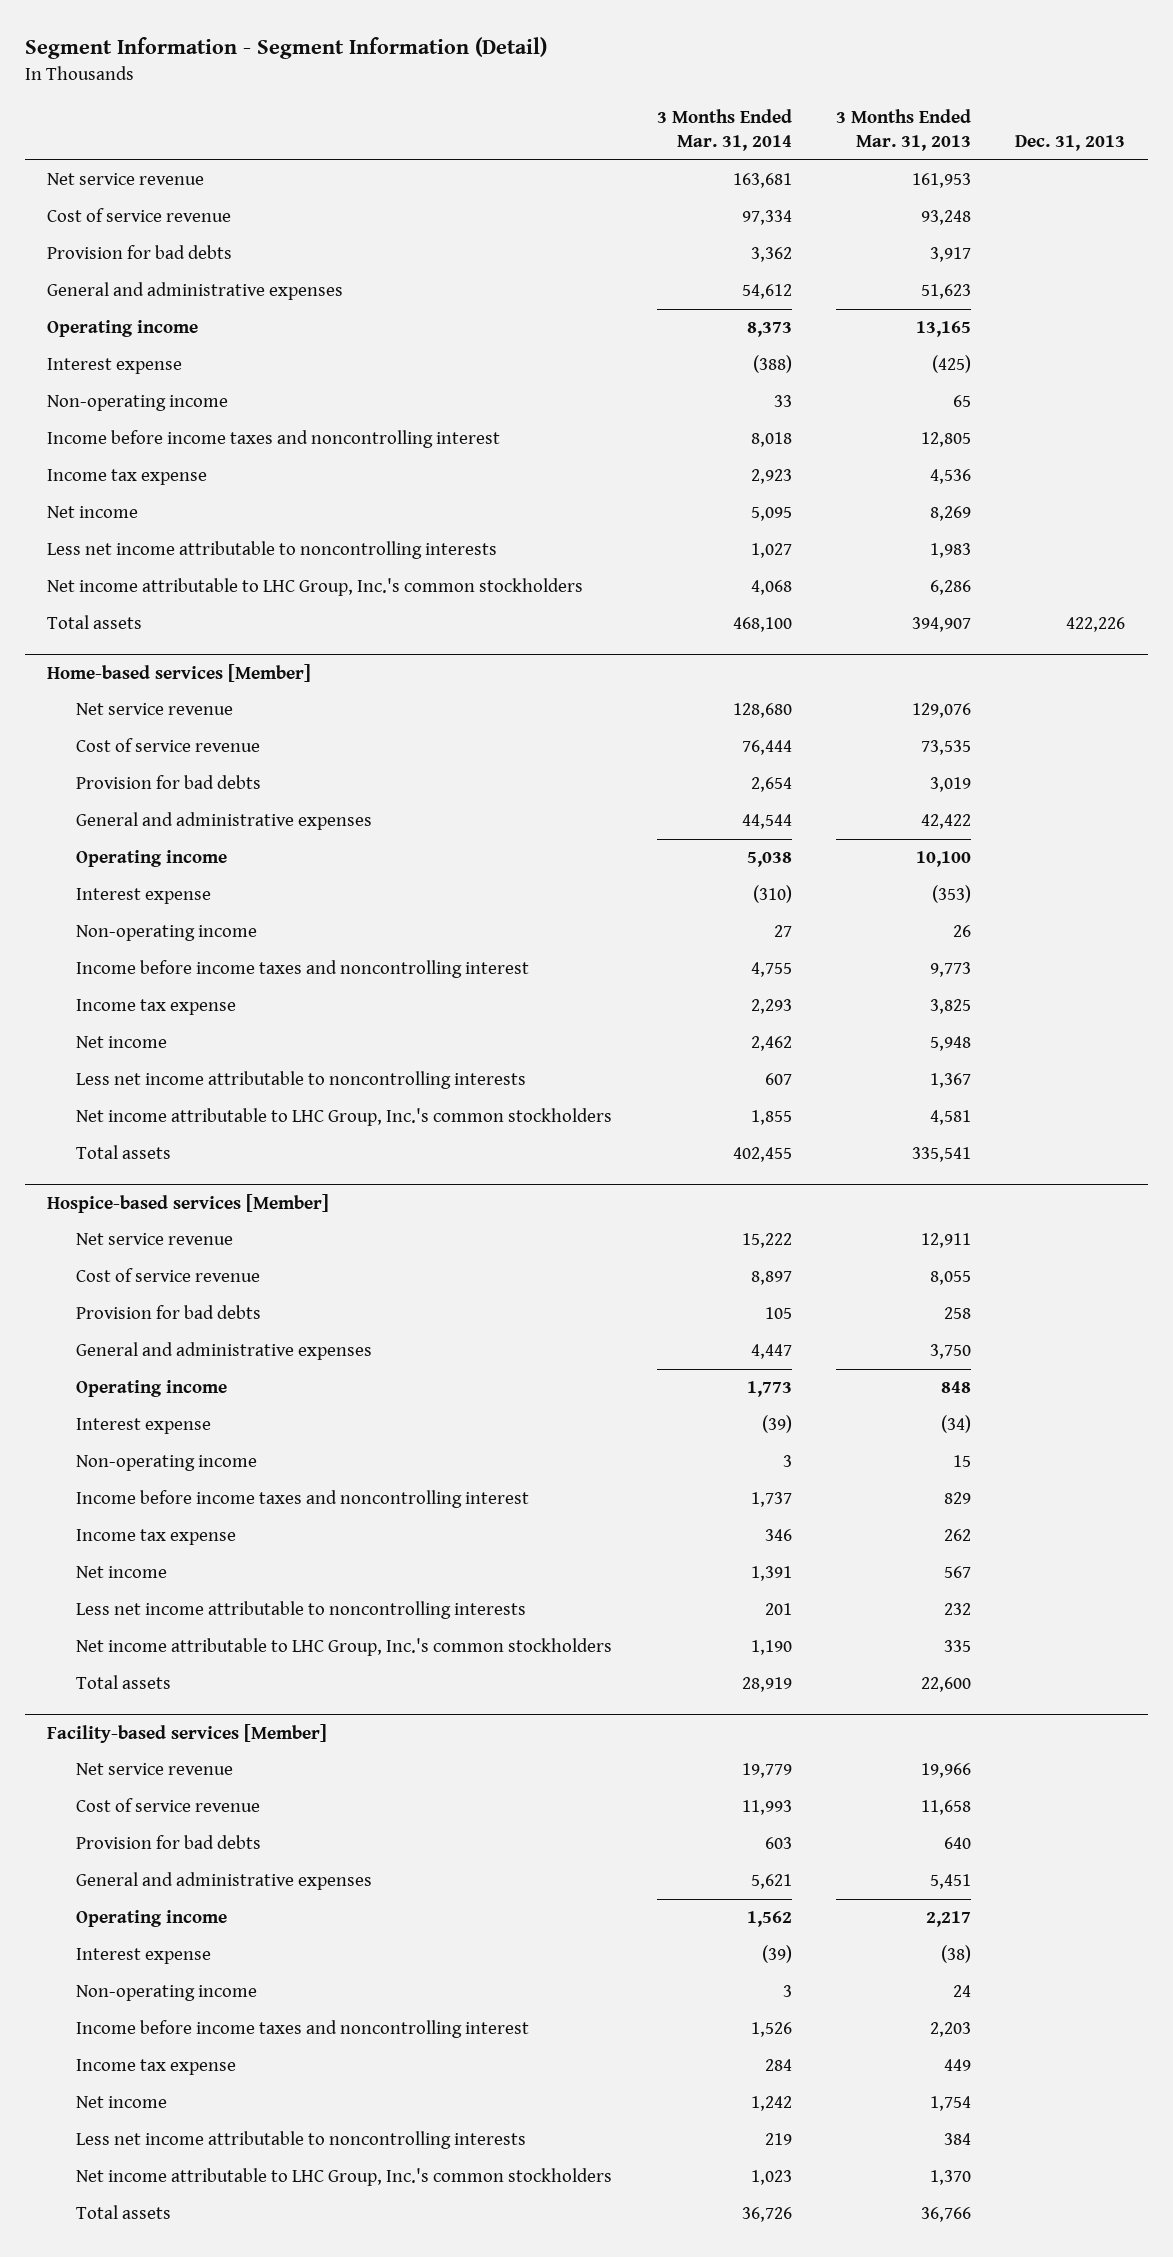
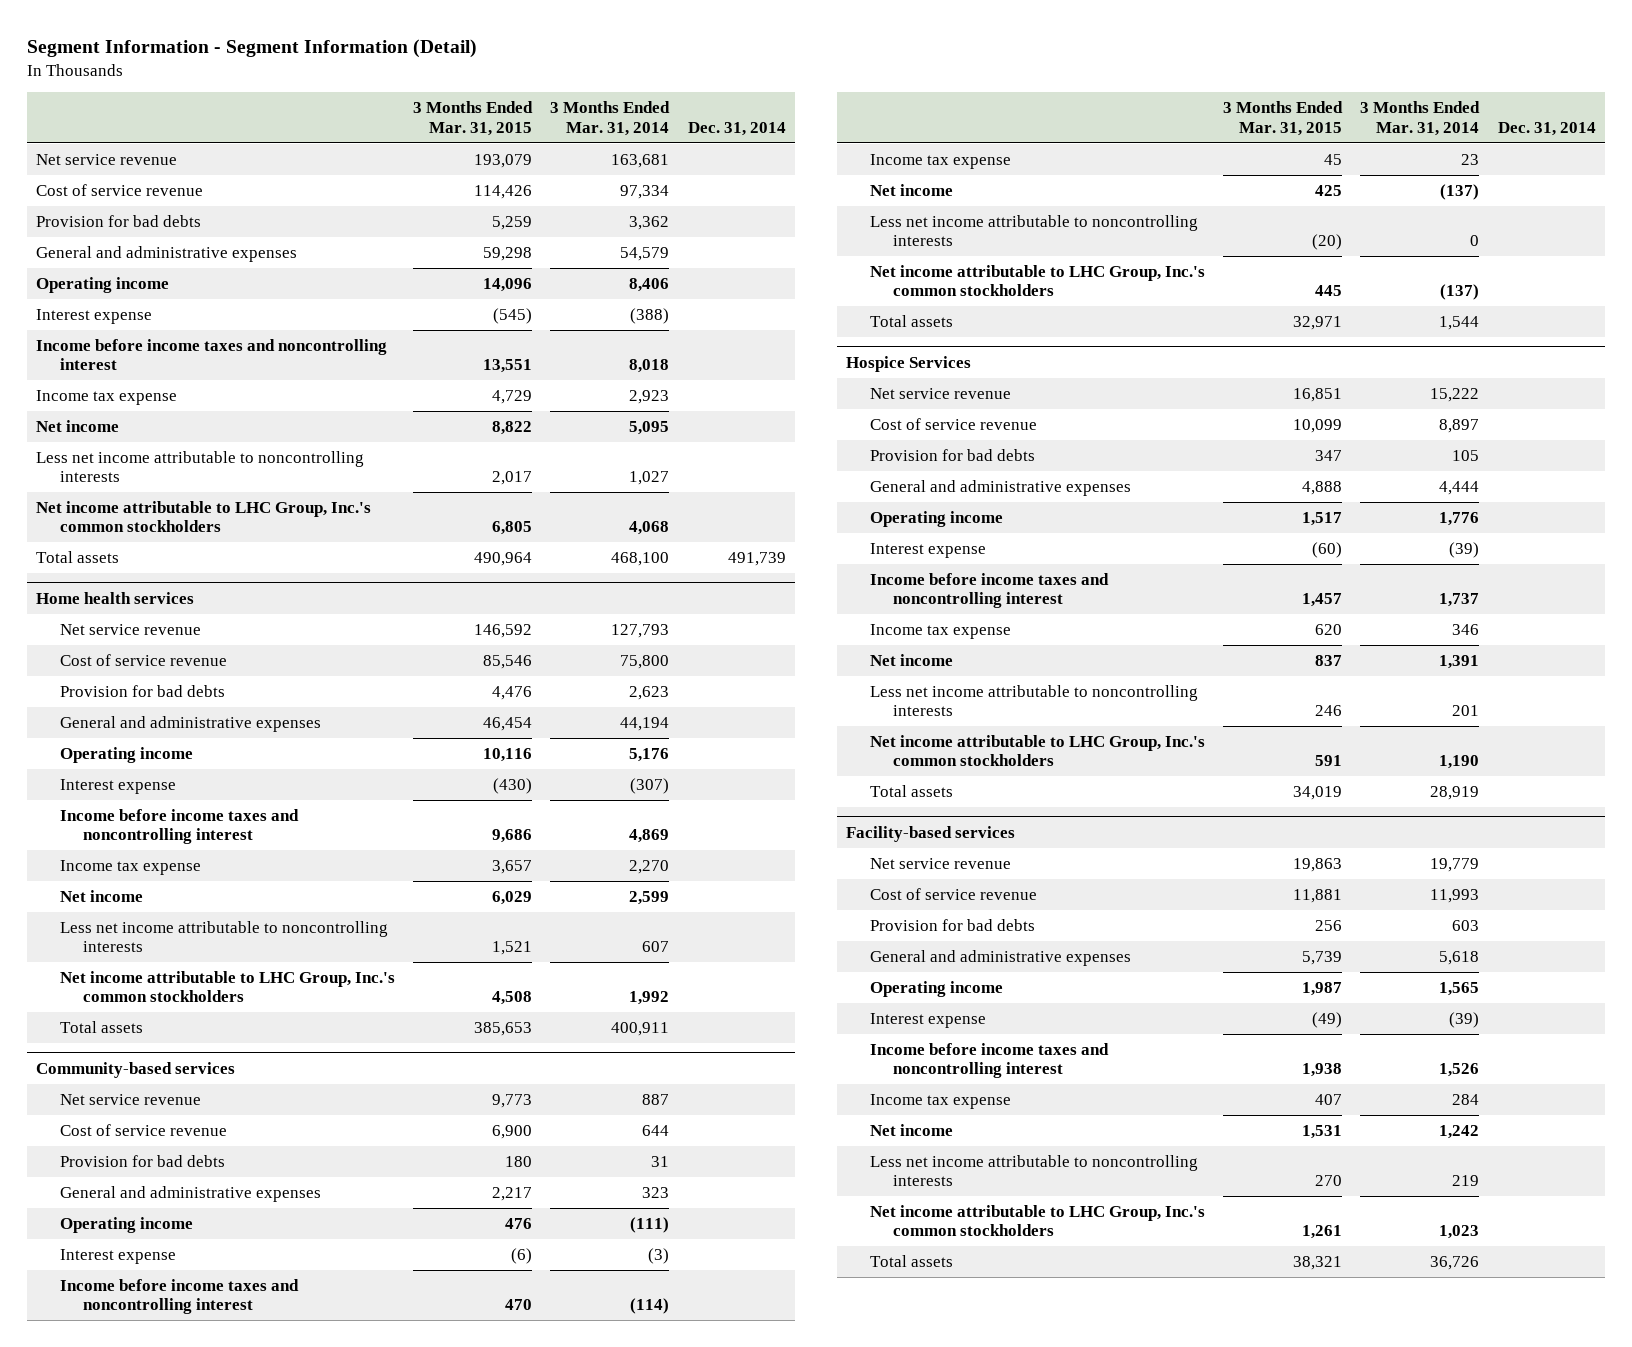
- | 3 Months Ended Mar. 31, 2014 | 3 Months Ended Mar. 31, 2013 | Dec. 31, 2013
+ | 3 Months Ended Mar. 31, 2015 | 3 Months Ended Mar. 31, 2014 | Dec. 31, 2014
- General and administrative expenses | 54,612 | 51,623 |
- Operating income | 8,373 | 13,165 |
+ General and administrative expenses | 59,298 | 54,579 |
+ Operating income | 14,096 | 8,406 |
- Non-operating income | 33 | 65 |
- Home-based services [Member]
- Net service revenue | 128,680 | 129,076 |
- Cost of service revenue | 76,444 | 73,535 |
- Provision for bad debts | 2,654 | 3,019 |
- General and administrative expenses | 44,544 | 42,422 |
- Operating income | 5,038 | 10,100 |
- Interest expense | (310) | (353) |
- Non-operating income | 27 | 26 |
- Income before income taxes and noncontrolling interest | 4,755 | 9,773 |
- Income tax expense | 2,293 | 3,825 |
- Net income | 2,462 | 5,948 |
+ Home health services
+ Net service revenue | 146,592 | 127,793 |
+ Cost of service revenue | 85,546 | 75,800 |
+ Provision for bad debts | 4,476 | 2,623 |
+ General and administrative expenses | 46,454 | 44,194 |
+ Operating income | 10,116 | 5,176 |
+ Interest expense | (430) | (307) |
+ Income before income taxes and noncontrolling interest | 9,686 | 4,869 |
+ Income tax expense | 3,657 | 2,270 |
+ Net income | 6,029 | 2,599 |
- Net income attributable to LHC Group, Inc.'s common stockholders | 1,855 | 4,581 |
- Total assets | 402,455 | 335,541 |
- Hospice-based services [Member]
+ Net income attributable to LHC Group, Inc.'s common stockholders | 4,508 | 1,992 |
+ Total assets | 385,653 | 400,911 |
+ Community-based services
+ Net service revenue | 9,773 | 887 |
+ Cost of service revenue | 6,900 | 644 |
+ Provision for bad debts | 180 | 31 |
+ General and administrative expenses | 2,217 | 323 |
+ Operating income | 476 | (111) |
+ Interest expense | (6) | (3) |
+ Income before income taxes and noncontrolling interest | 470 | (114) |
+ Income tax expense | 45 | 23 |
+ Net income | 425 | (137) |
+ Less net income attributable to noncontrolling interests | (20) | 0 |
+ Net income attributable to LHC Group, Inc.'s common stockholders | 445 | (137) |
+ Total assets | 32,971 | 1,544 |
+ Hospice Services
- General and administrative expenses | 4,447 | 3,750 |
- Operating income | 1,773 | 848 |
+ General and administrative expenses | 4,888 | 4,444 |
+ Operating income | 1,517 | 1,776 |
- Non-operating income | 3 | 15 |
- Facility-based services [Member]
+ Facility-based services
- General and administrative expenses | 5,621 | 5,451 |
- Operating income | 1,562 | 2,217 |
+ General and administrative expenses | 5,739 | 5,618 |
+ Operating income | 1,987 | 1,565 |
- Non-operating income | 3 | 24 |

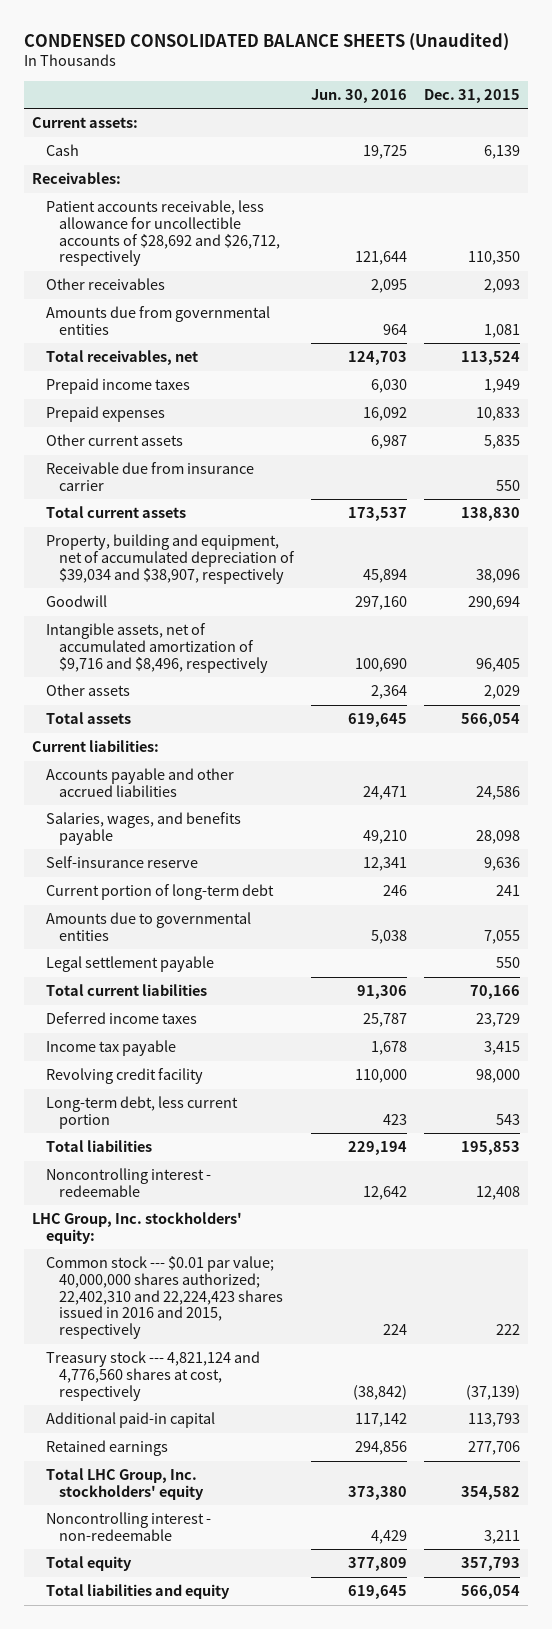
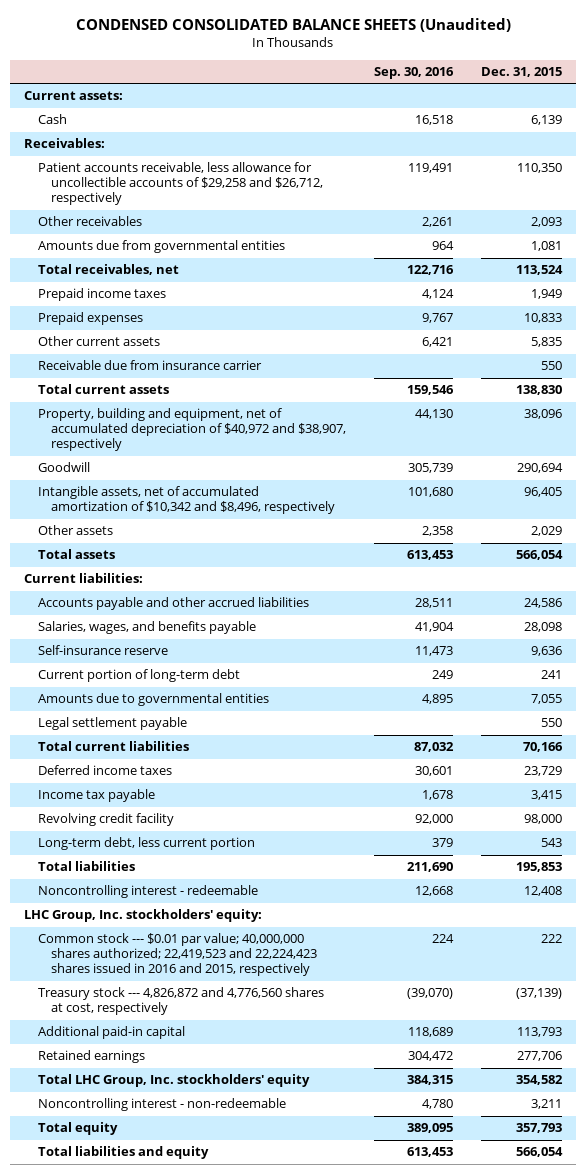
- | Jun. 30, 2016 | Dec. 31, 2015
+ | Sep. 30, 2016 | Dec. 31, 2015
- Patient accounts receivable, less allowance for uncollectible accounts of $28,692 and $26,712, respectively | 121,644 | 110,350
+ Patient accounts receivable, less allowance for uncollectible accounts of $29,258 and $26,712, respectively | 119,491 | 110,350
- Property, building and equipment, net of accumulated depreciation of $39,034 and $38,907, respectively | 45,894 | 38,096
+ Property, building and equipment, net of accumulated depreciation of $40,972 and $38,907, respectively | 44,130 | 38,096
- Intangible assets, net of accumulated amortization of $9,716 and $8,496, respectively | 100,690 | 96,405
+ Intangible assets, net of accumulated amortization of $10,342 and $8,496, respectively | 101,680 | 96,405
- Common stock --- $0.01 par value; 40,000,000 shares authorized; 22,402,310 and 22,224,423 shares issued in 2016 and 2015, respectively | 224 | 222
- Treasury stock --- 4,821,124 and 4,776,560 shares at cost, respectively | (38,842) | (37,139)
+ Common stock --- $0.01 par value; 40,000,000 shares authorized; 22,419,523 and 22,224,423 shares issued in 2016 and 2015, respectively | 224 | 222
+ Treasury stock --- 4,826,872 and 4,776,560 shares at cost, respectively | (39,070) | (37,139)

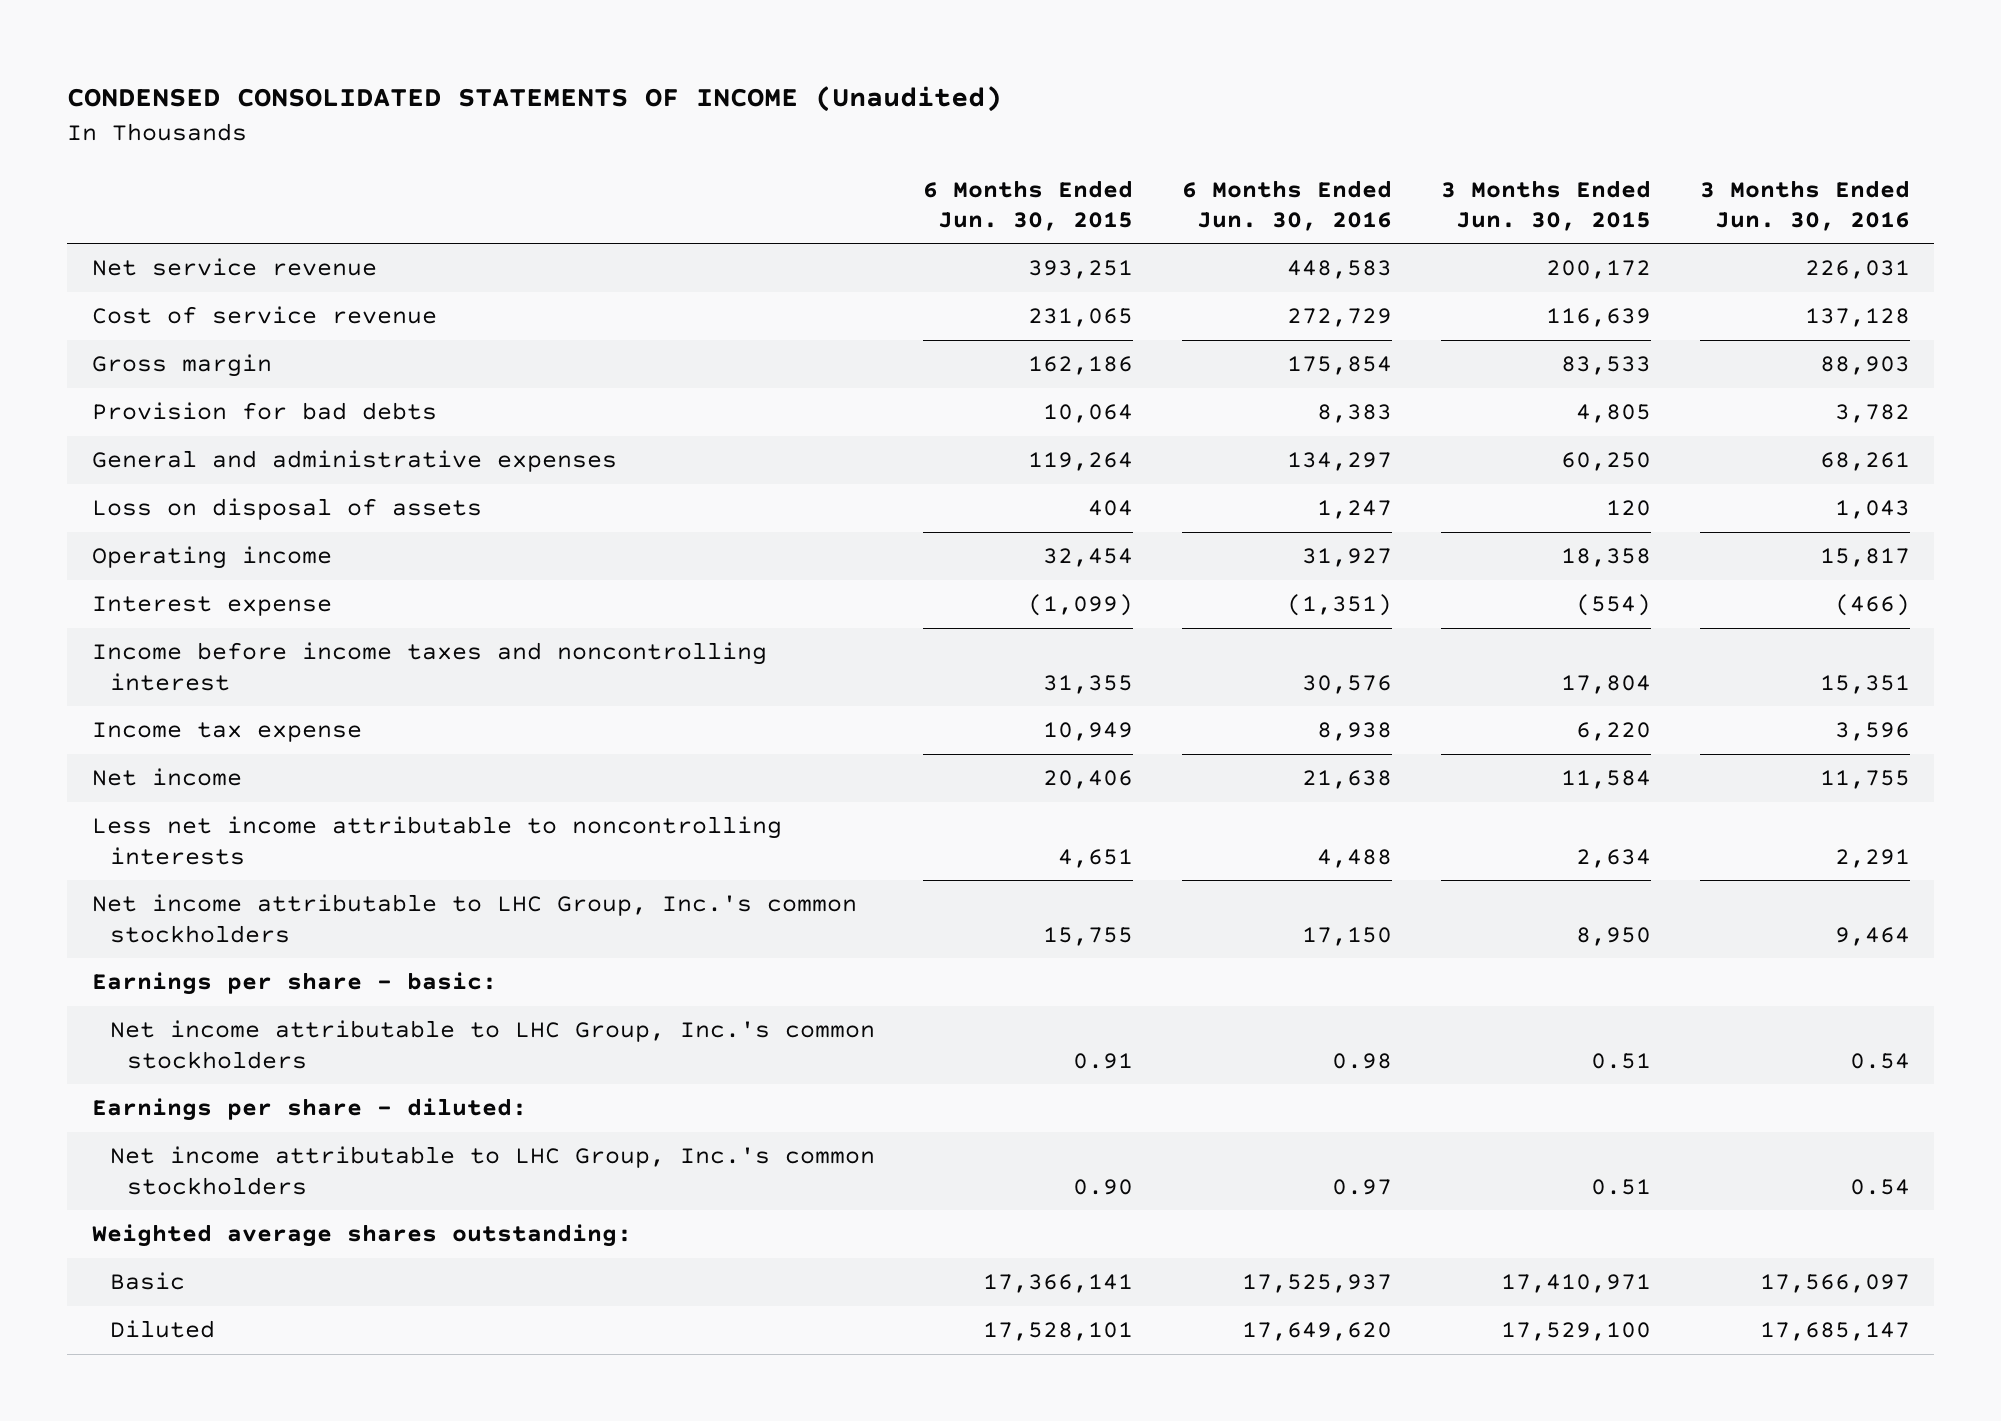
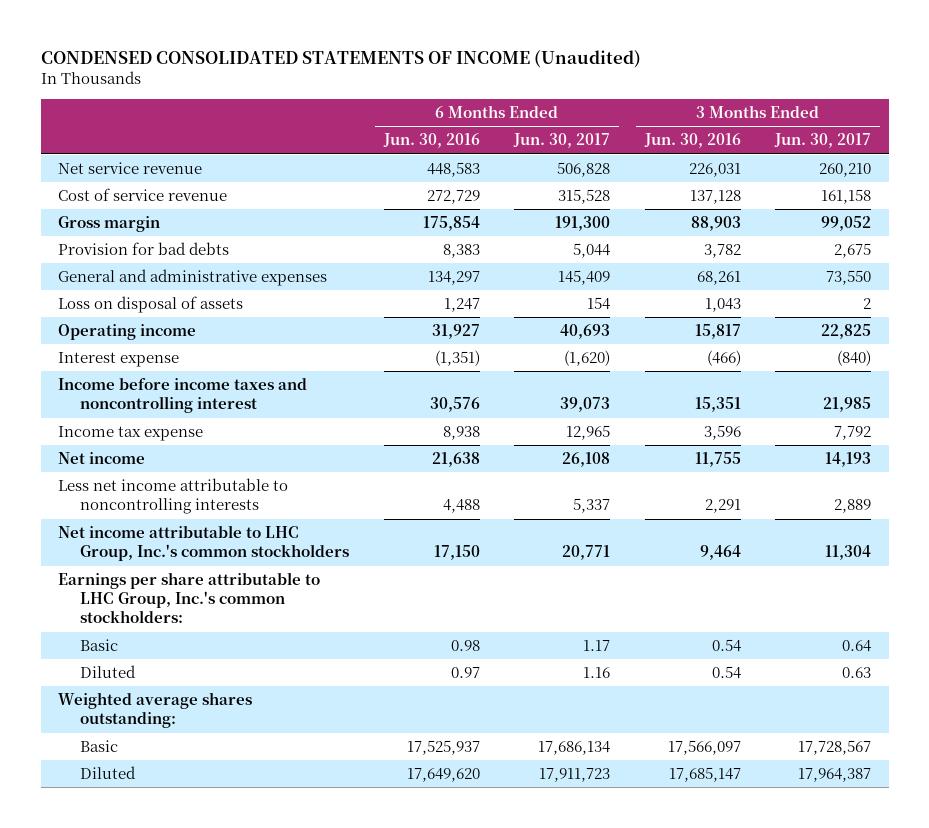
- | 6 Months Ended Jun. 30, 2015 | 6 Months Ended Jun. 30, 2016 | 3 Months Ended Jun. 30, 2015 | 3 Months Ended Jun. 30, 2016
+ | 6 Months Ended Jun. 30, 2016 | 6 Months Ended Jun. 30, 2017 | 3 Months Ended Jun. 30, 2016 | 3 Months Ended Jun. 30, 2017
- Earnings per share - basic:
- Net income attributable to LHC Group, Inc.'s common stockholders | 0.91 | 0.98 | 0.51 | 0.54
- Earnings per share - diluted:
- Net income attributable to LHC Group, Inc.'s common stockholders | 0.90 | 0.97 | 0.51 | 0.54
+ Earnings per share attributable to LHC Group, Inc.'s common stockholders:
+ Basic | 0.98 | 1.17 | 0.54 | 0.64
+ Diluted | 0.97 | 1.16 | 0.54 | 0.63

